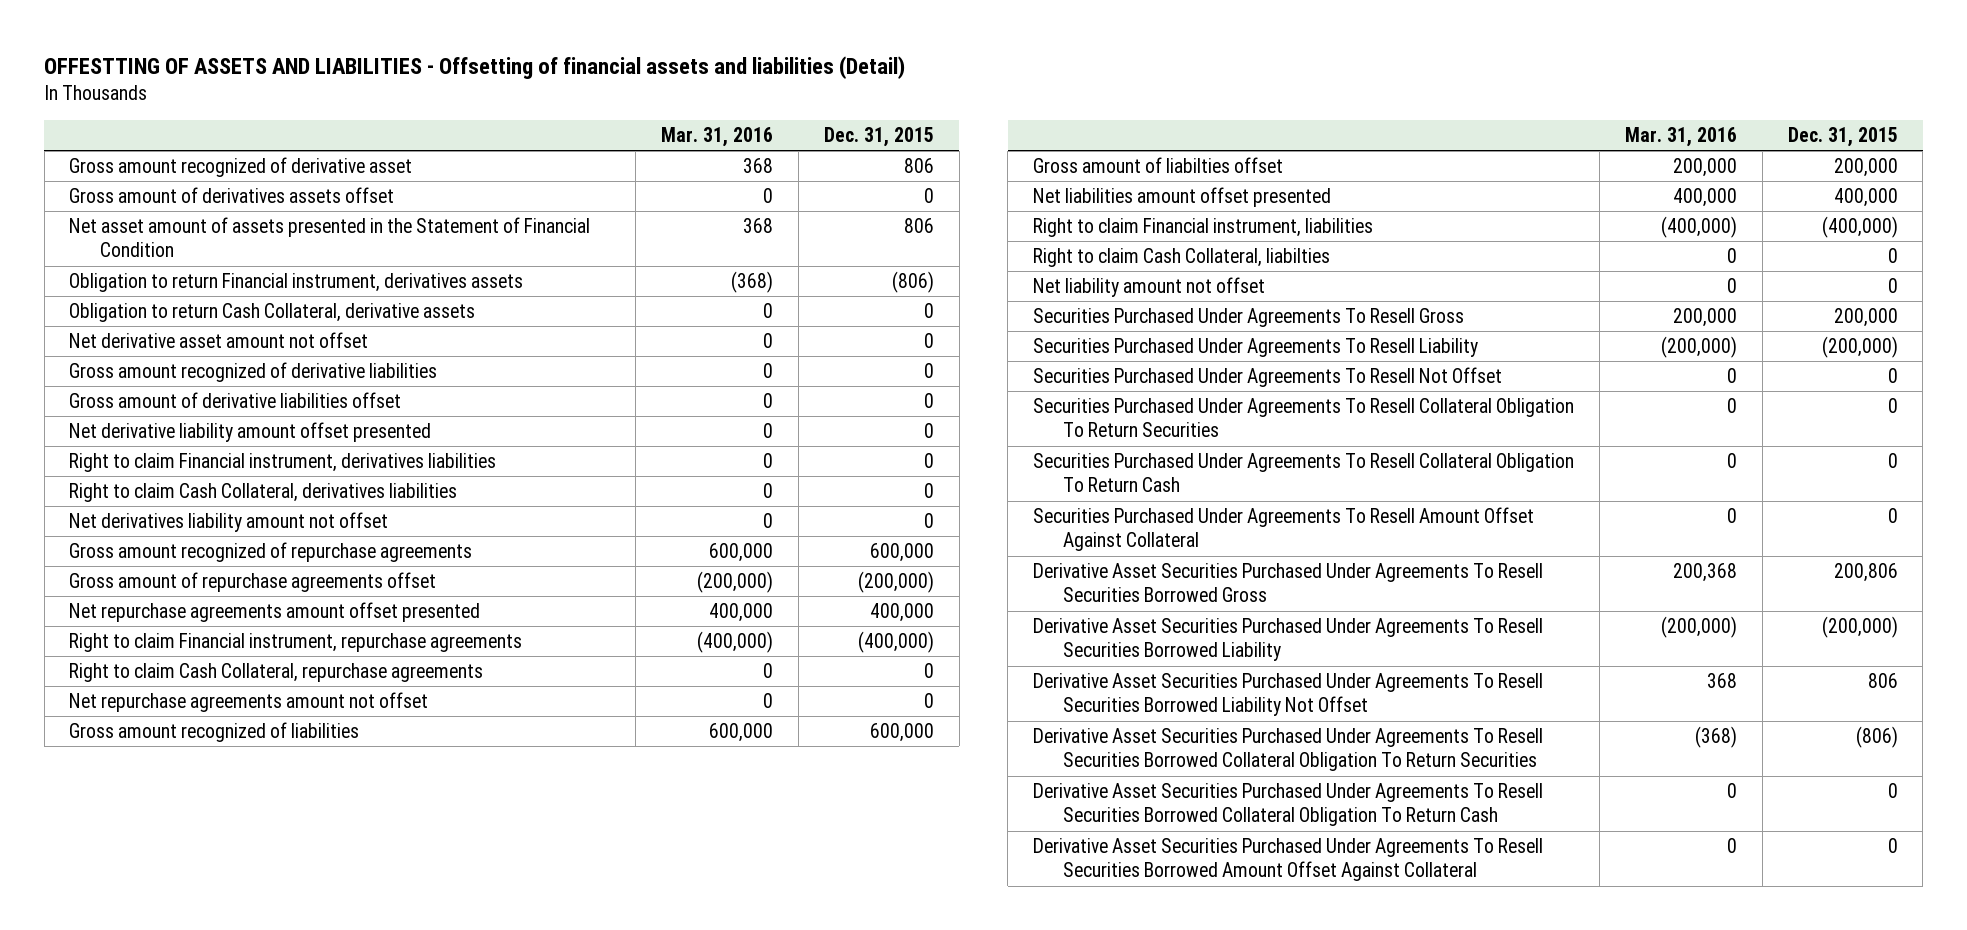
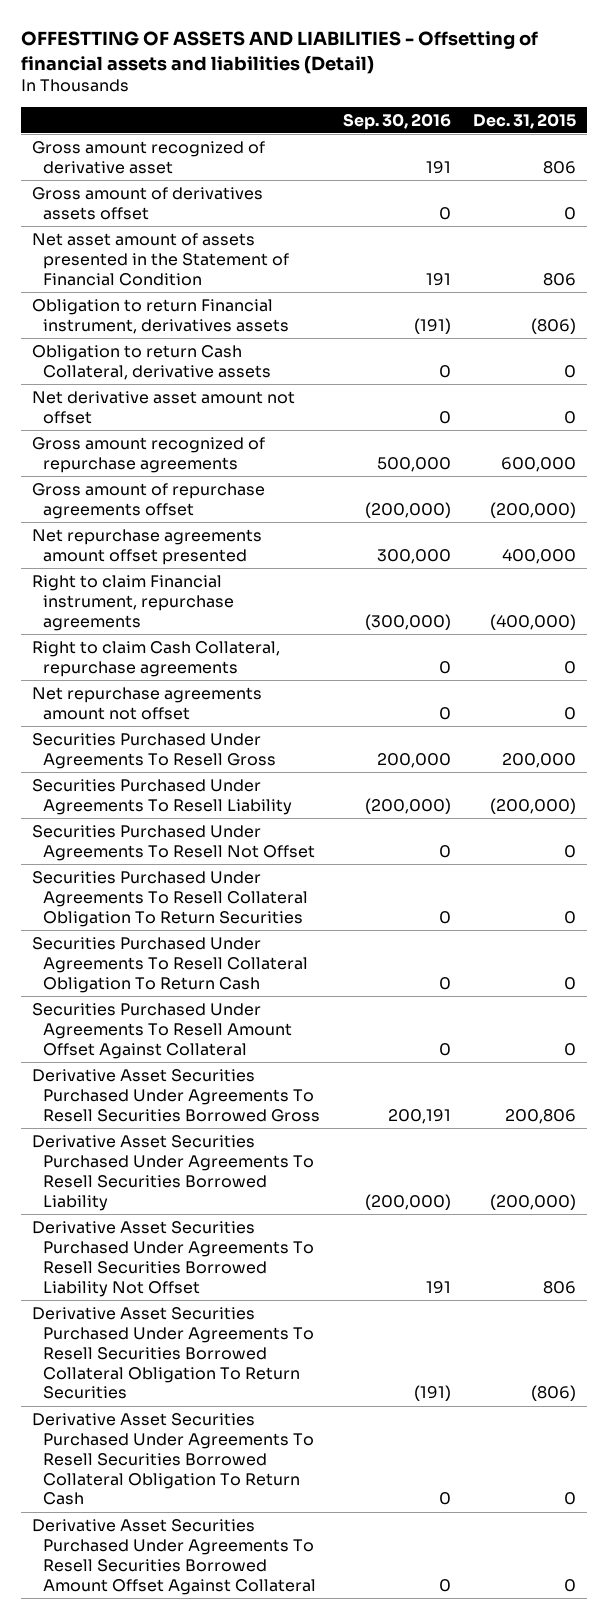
- | Mar. 31, 2016 | Dec. 31, 2015
+ | Sep. 30, 2016 | Dec. 31, 2015
- Gross amount recognized of derivative liabilities | 0 | 0
- Gross amount of derivative liabilities offset | 0 | 0
- Net derivative liability amount offset presented | 0 | 0
- Right to claim Financial instrument, derivatives liabilities | 0 | 0
- Right to claim Cash Collateral, derivatives liabilities | 0 | 0
- Net derivatives liability amount not offset | 0 | 0
- Gross amount recognized of liabilities | 600,000 | 600,000
- Gross amount of liabilties offset | 200,000 | 200,000
- Net liabilities amount offset presented | 400,000 | 400,000
- Right to claim Financial instrument, liabilities | (400,000) | (400,000)
- Right to claim Cash Collateral, liabilties | 0 | 0
- Net liability amount not offset | 0 | 0

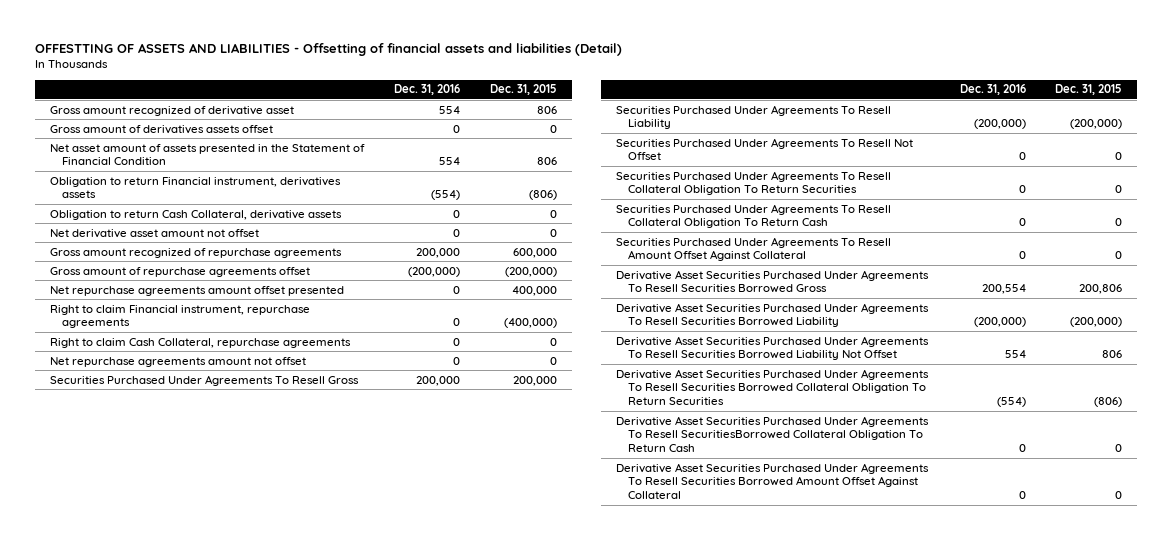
- | Sep. 30, 2016 | Dec. 31, 2015
+ | Dec. 31, 2016 | Dec. 31, 2015
- Derivative Asset Securities Purchased Under Agreements To Resell Securities Borrowed Collateral Obligation To Return Cash | 0 | 0
+ Derivative Asset Securities Purchased Under Agreements To Resell SecuritiesBorrowed Collateral Obligation To Return Cash | 0 | 0

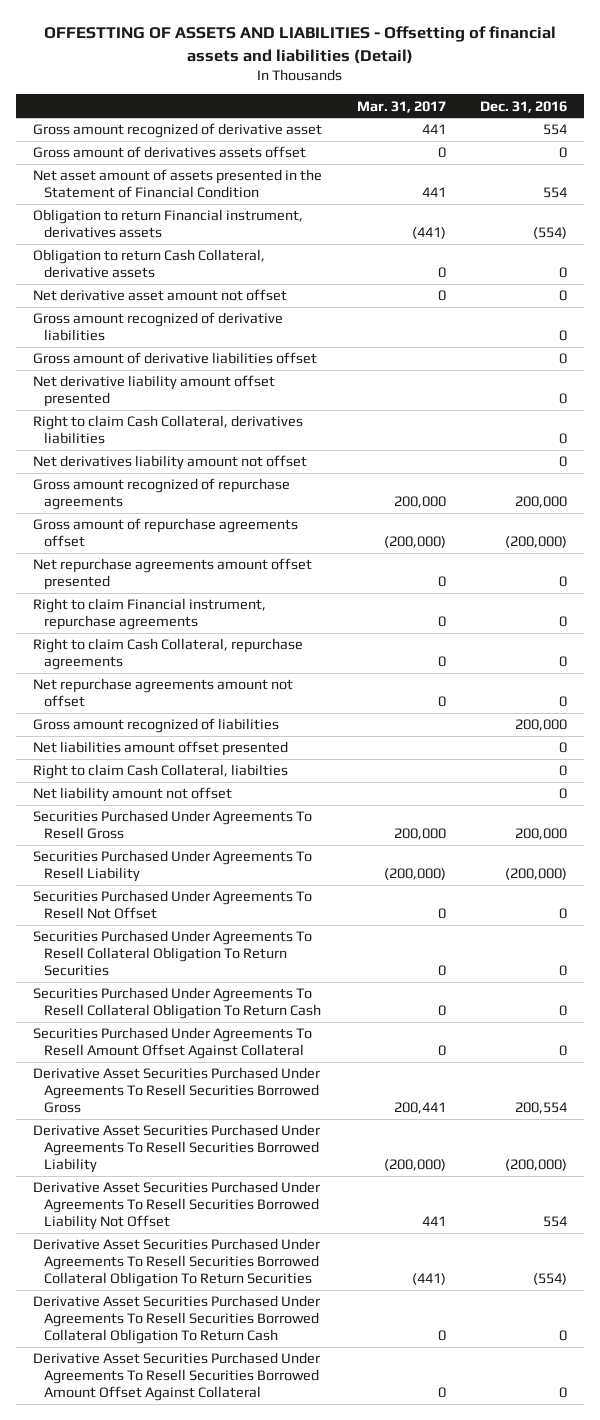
- | Dec. 31, 2016 | Dec. 31, 2015
+ | Mar. 31, 2017 | Dec. 31, 2016
+ Gross amount recognized of derivative liabilities | | 0
+ Gross amount of derivative liabilities offset | | 0
+ Net derivative liability amount offset presented | | 0
+ Right to claim Cash Collateral, derivatives liabilities | | 0
+ Net derivatives liability amount not offset | | 0
+ Gross amount recognized of liabilities | | 200,000
+ Net liabilities amount offset presented | | 0
+ Right to claim Cash Collateral, liabilties | | 0
+ Net liability amount not offset | | 0
- Derivative Asset Securities Purchased Under Agreements To Resell SecuritiesBorrowed Collateral Obligation To Return Cash | 0 | 0
+ Derivative Asset Securities Purchased Under Agreements To Resell Securities Borrowed Collateral Obligation To Return Cash | 0 | 0

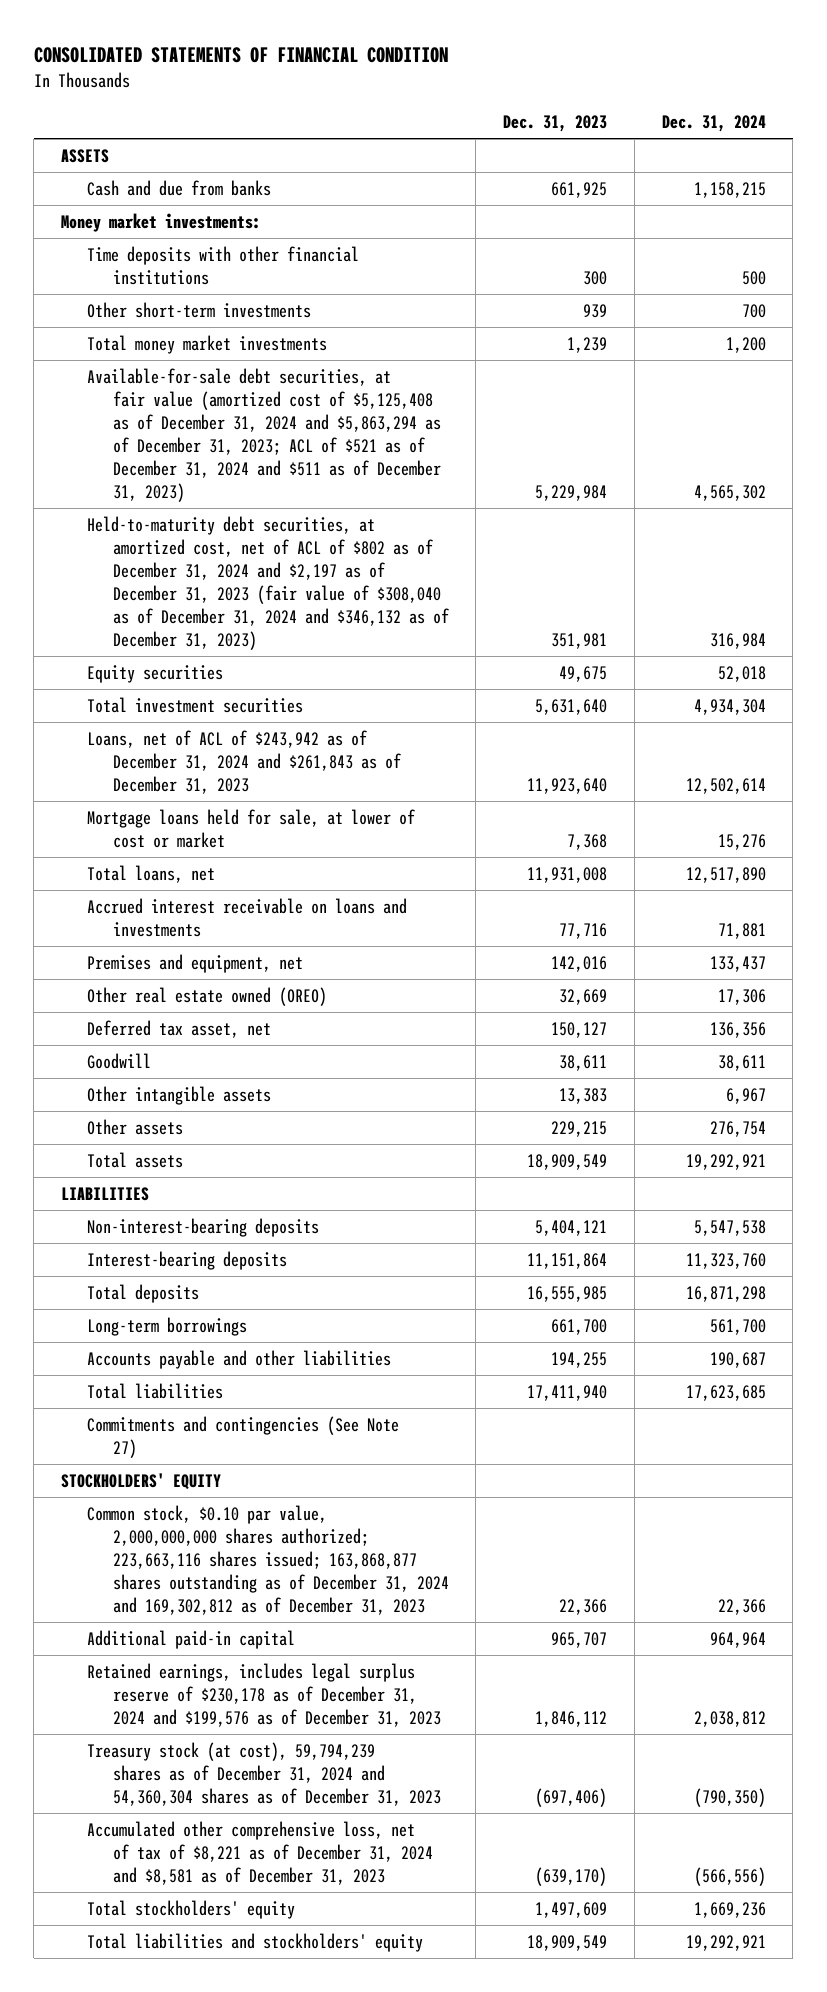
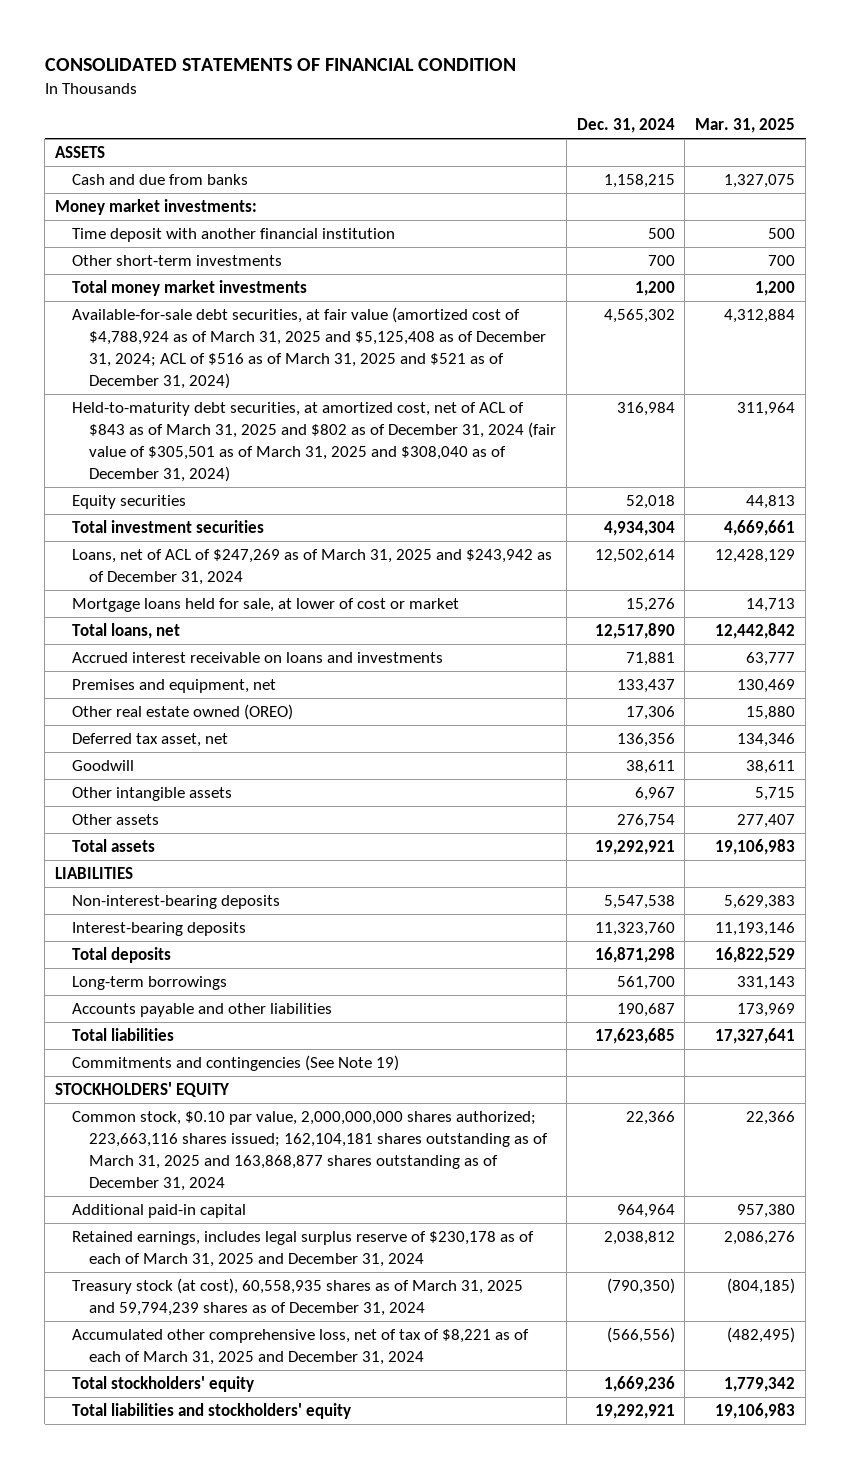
- | Dec. 31, 2023 | Dec. 31, 2024
+ | Dec. 31, 2024 | Mar. 31, 2025
- Time deposits with other financial institutions | 300 | 500
+ Time deposit with another financial institution | 500 | 500
- Available-for-sale debt securities, at fair value (amortized cost of $5,125,408 as of December 31, 2024 and $5,863,294 as of December 31, 2023; ACL of $521 as of December 31, 2024 and $511 as of December 31, 2023) | 5,229,984 | 4,565,302
- Held-to-maturity debt securities, at amortized cost, net of ACL of $802 as of December 31, 2024 and $2,197 as of December 31, 2023 (fair value of $308,040 as of December 31, 2024 and $346,132 as of December 31, 2023) | 351,981 | 316,984
+ Available-for-sale debt securities, at fair value (amortized cost of $4,788,924 as of March 31, 2025 and $5,125,408 as of December 31, 2024; ACL of $516 as of March 31, 2025 and $521 as of December 31, 2024) | 4,565,302 | 4,312,884
+ Held-to-maturity debt securities, at amortized cost, net of ACL of $843 as of March 31, 2025 and $802 as of December 31, 2024 (fair value of $305,501 as of March 31, 2025 and $308,040 as of December 31, 2024) | 316,984 | 311,964
- Loans, net of ACL of $243,942 as of December 31, 2024 and $261,843 as of December 31, 2023 | 11,923,640 | 12,502,614
+ Loans, net of ACL of $247,269 as of March 31, 2025 and $243,942 as of December 31, 2024 | 12,502,614 | 12,428,129
- Commitments and contingencies (See Note 27)
+ Commitments and contingencies (See Note 19)
- Common stock, $0.10 par value, 2,000,000,000 shares authorized; 223,663,116 shares issued; 163,868,877 shares outstanding as of December 31, 2024 and 169,302,812 as of December 31, 2023 | 22,366 | 22,366
+ Common stock, $0.10 par value, 2,000,000,000 shares authorized; 223,663,116 shares issued; 162,104,181 shares outstanding as of March 31, 2025 and 163,868,877 shares outstanding as of December 31, 2024 | 22,366 | 22,366
- Retained earnings, includes legal surplus reserve of $230,178 as of December 31, 2024 and $199,576 as of December 31, 2023 | 1,846,112 | 2,038,812
- Treasury stock (at cost), 59,794,239 shares as of December 31, 2024 and 54,360,304 shares as of December 31, 2023 | (697,406) | (790,350)
- Accumulated other comprehensive loss, net of tax of $8,221 as of December 31, 2024 and $8,581 as of December 31, 2023 | (639,170) | (566,556)
+ Retained earnings, includes legal surplus reserve of $230,178 as of each of March 31, 2025 and December 31, 2024 | 2,038,812 | 2,086,276
+ Treasury stock (at cost), 60,558,935 shares as of March 31, 2025 and 59,794,239 shares as of December 31, 2024 | (790,350) | (804,185)
+ Accumulated other comprehensive loss, net of tax of $8,221 as of each of March 31, 2025 and December 31, 2024 | (566,556) | (482,495)

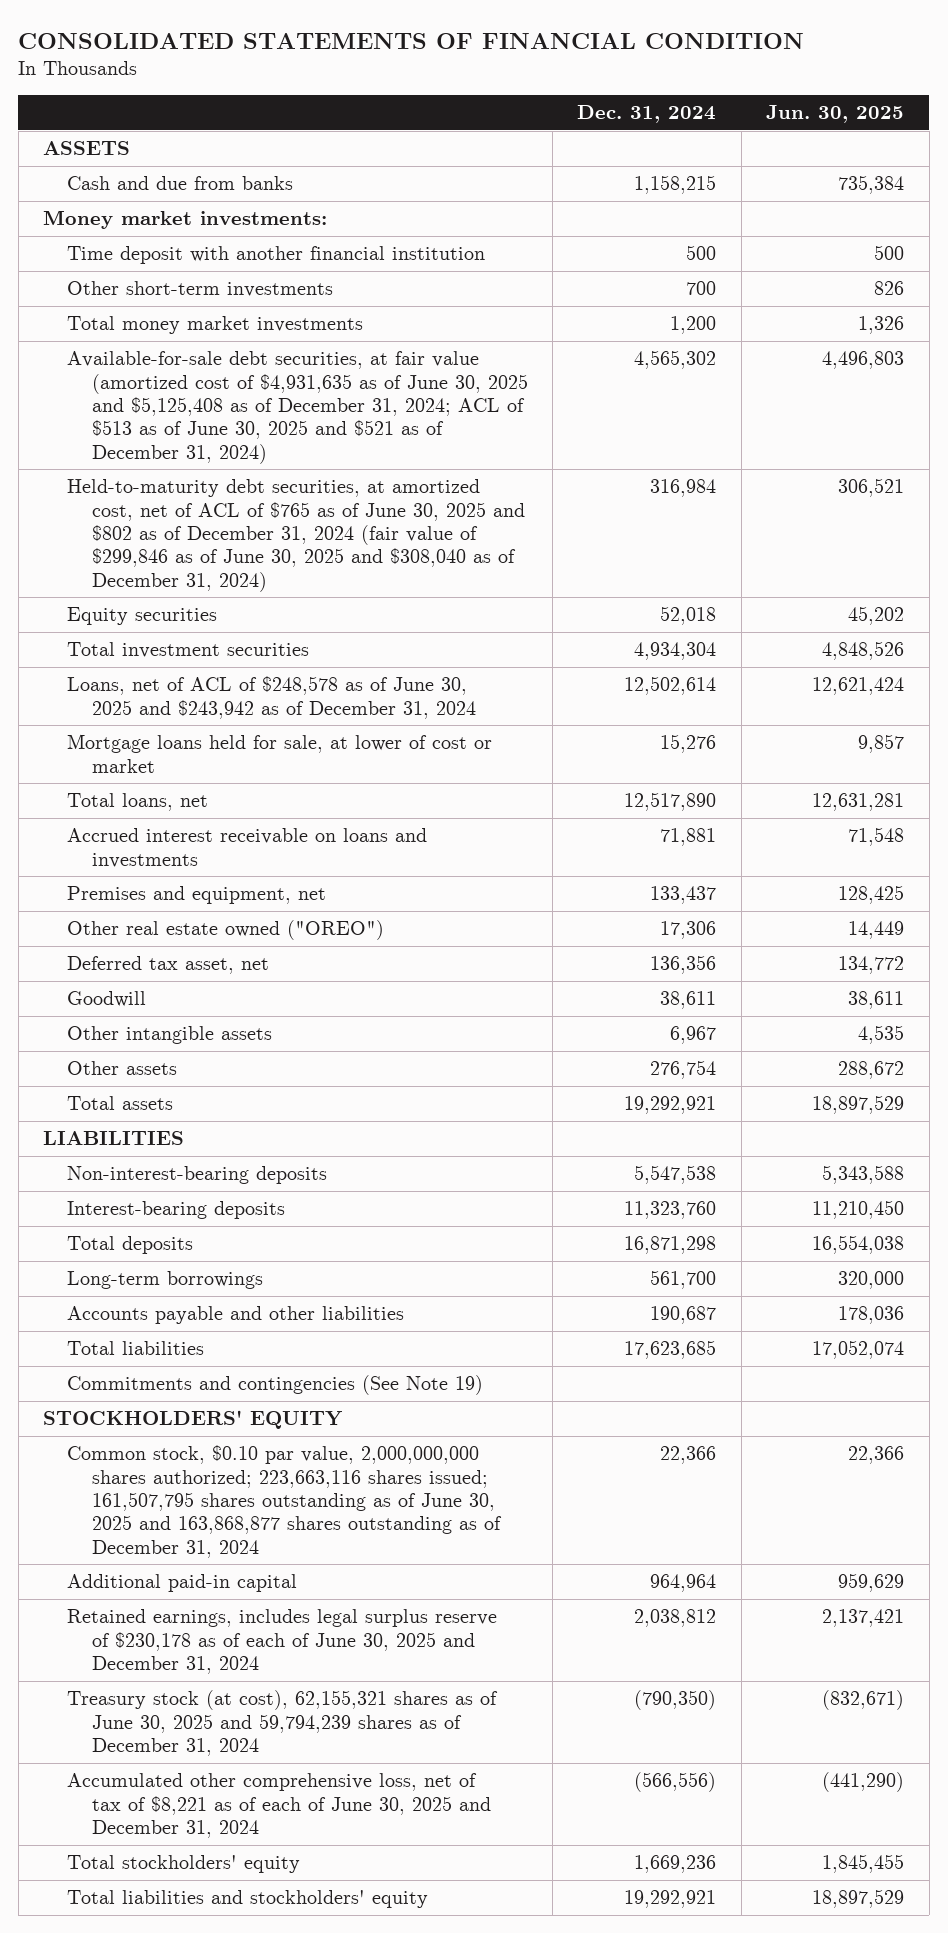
- | Dec. 31, 2024 | Mar. 31, 2025
+ | Dec. 31, 2024 | Jun. 30, 2025
- Available-for-sale debt securities, at fair value (amortized cost of $4,788,924 as of March 31, 2025 and $5,125,408 as of December 31, 2024; ACL of $516 as of March 31, 2025 and $521 as of December 31, 2024) | 4,565,302 | 4,312,884
- Held-to-maturity debt securities, at amortized cost, net of ACL of $843 as of March 31, 2025 and $802 as of December 31, 2024 (fair value of $305,501 as of March 31, 2025 and $308,040 as of December 31, 2024) | 316,984 | 311,964
+ Available-for-sale debt securities, at fair value (amortized cost of $4,931,635 as of June 30, 2025 and $5,125,408 as of December 31, 2024; ACL of $513 as of June 30, 2025 and $521 as of December 31, 2024) | 4,565,302 | 4,496,803
+ Held-to-maturity debt securities, at amortized cost, net of ACL of $765 as of June 30, 2025 and $802 as of December 31, 2024 (fair value of $299,846 as of June 30, 2025 and $308,040 as of December 31, 2024) | 316,984 | 306,521
- Loans, net of ACL of $247,269 as of March 31, 2025 and $243,942 as of December 31, 2024 | 12,502,614 | 12,428,129
+ Loans, net of ACL of $248,578 as of June 30, 2025 and $243,942 as of December 31, 2024 | 12,502,614 | 12,621,424
- Other real estate owned (OREO) | 17,306 | 15,880
+ Other real estate owned ("OREO") | 17,306 | 14,449
- Common stock, $0.10 par value, 2,000,000,000 shares authorized; 223,663,116 shares issued; 162,104,181 shares outstanding as of March 31, 2025 and 163,868,877 shares outstanding as of December 31, 2024 | 22,366 | 22,366
+ Common stock, $0.10 par value, 2,000,000,000 shares authorized; 223,663,116 shares issued; 161,507,795 shares outstanding as of June 30, 2025 and 163,868,877 shares outstanding as of December 31, 2024 | 22,366 | 22,366
- Retained earnings, includes legal surplus reserve of $230,178 as of each of March 31, 2025 and December 31, 2024 | 2,038,812 | 2,086,276
- Treasury stock (at cost), 60,558,935 shares as of March 31, 2025 and 59,794,239 shares as of December 31, 2024 | (790,350) | (804,185)
- Accumulated other comprehensive loss, net of tax of $8,221 as of each of March 31, 2025 and December 31, 2024 | (566,556) | (482,495)
+ Retained earnings, includes legal surplus reserve of $230,178 as of each of June 30, 2025 and December 31, 2024 | 2,038,812 | 2,137,421
+ Treasury stock (at cost), 62,155,321 shares as of June 30, 2025 and 59,794,239 shares as of December 31, 2024 | (790,350) | (832,671)
+ Accumulated other comprehensive loss, net of tax of $8,221 as of each of June 30, 2025 and December 31, 2024 | (566,556) | (441,290)

